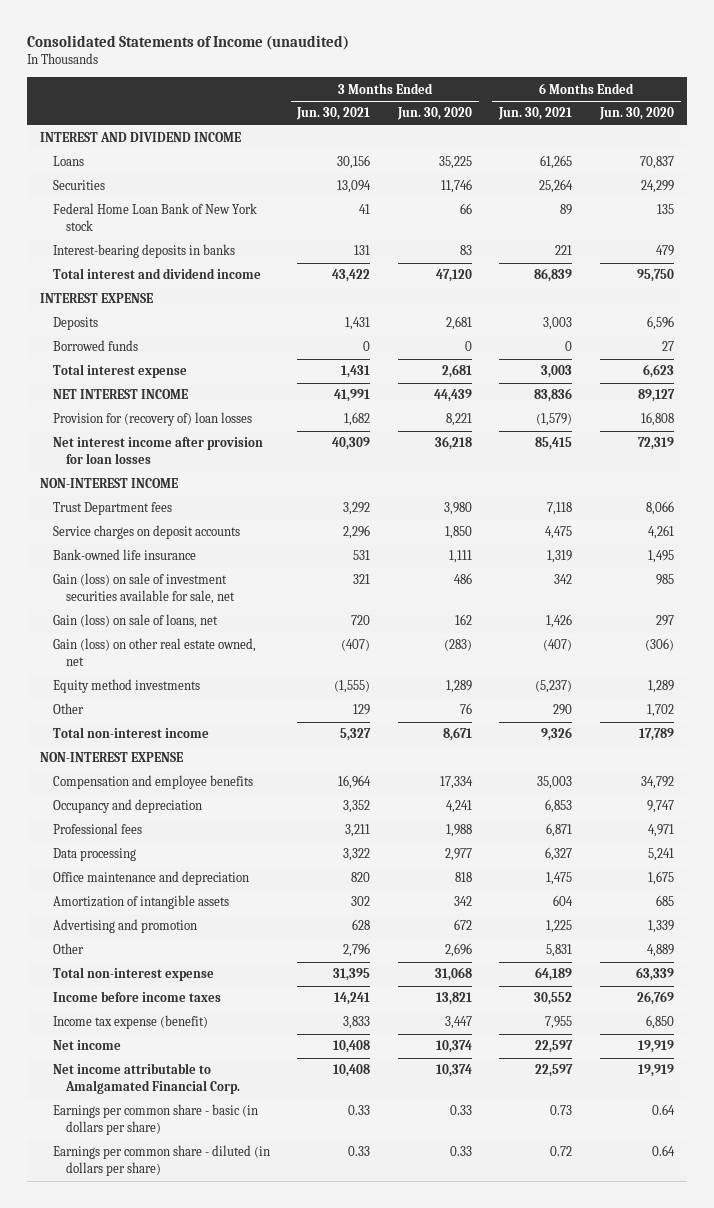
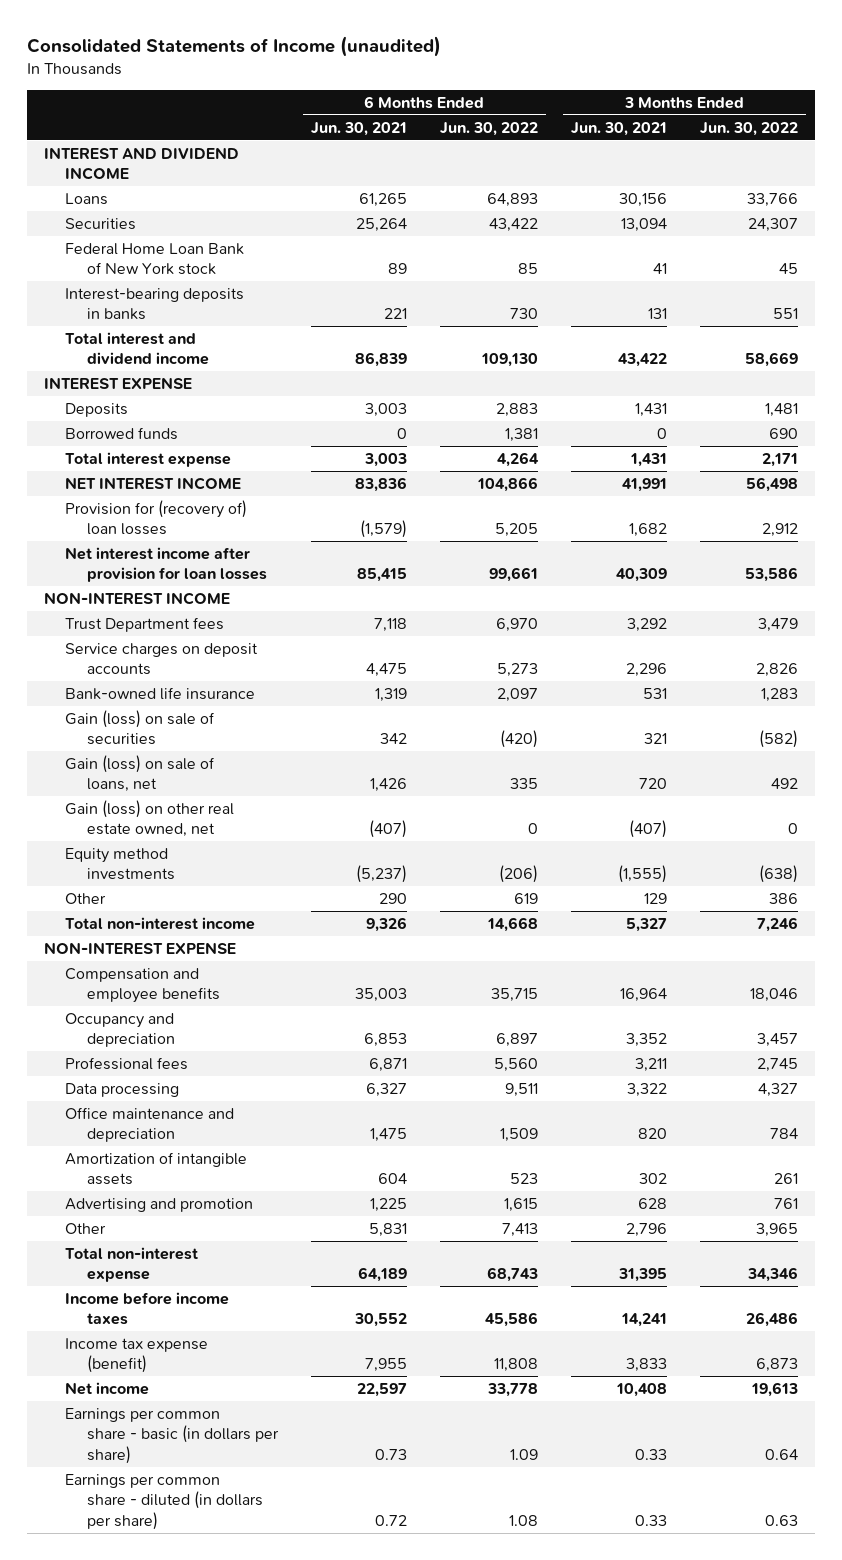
- | 3 Months Ended Jun. 30, 2021 | 3 Months Ended Jun. 30, 2020 | 6 Months Ended Jun. 30, 2021 | 6 Months Ended Jun. 30, 2020
+ | 6 Months Ended Jun. 30, 2021 | 6 Months Ended Jun. 30, 2022 | 3 Months Ended Jun. 30, 2021 | 3 Months Ended Jun. 30, 2022
- Gain (loss) on sale of investment securities available for sale, net | 321 | 486 | 342 | 985
+ Gain (loss) on sale of securities | 342 | (420) | 321 | (582)
- Net income attributable to Amalgamated Financial Corp. | 10,408 | 10,374 | 22,597 | 19,919

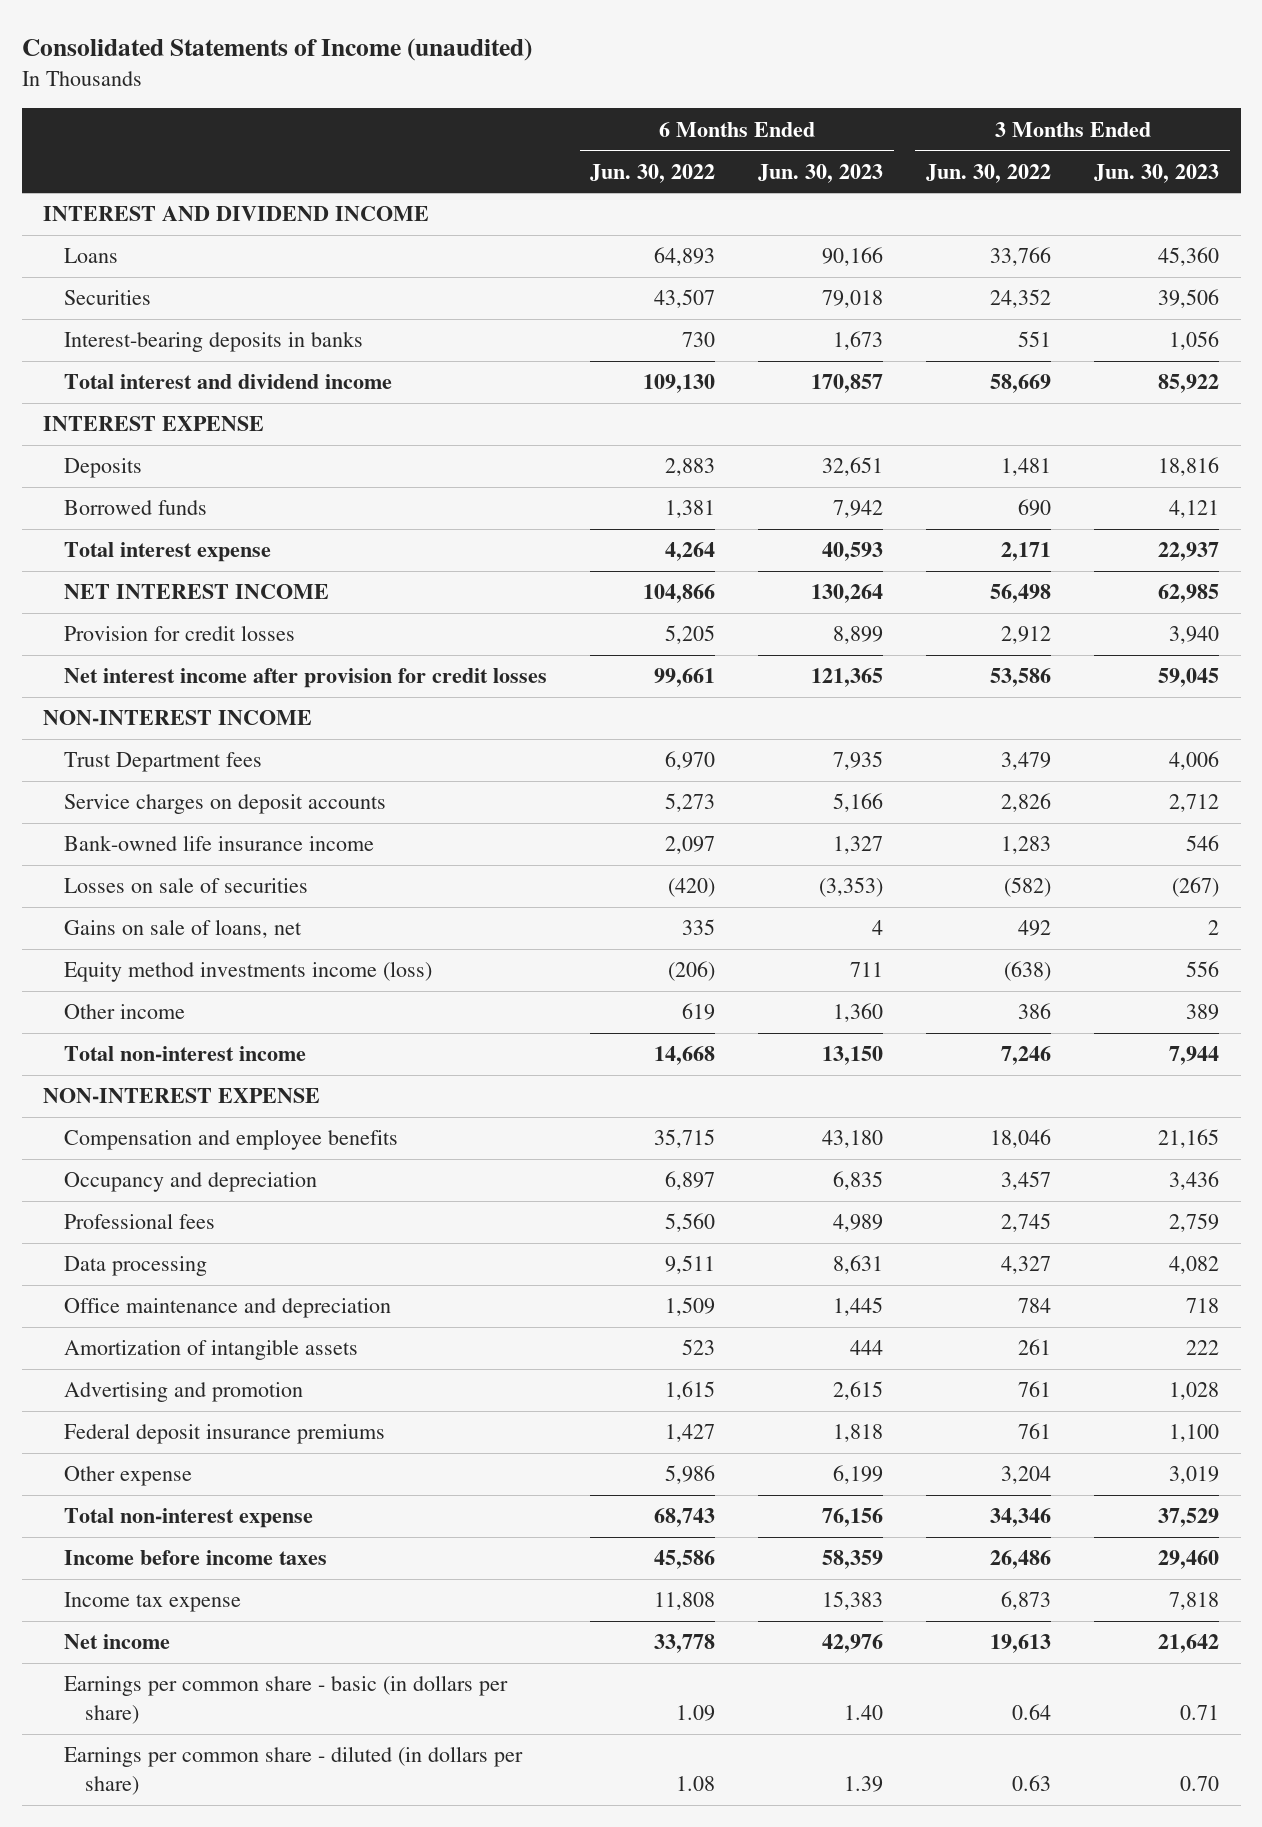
- | 6 Months Ended Jun. 30, 2021 | 6 Months Ended Jun. 30, 2022 | 3 Months Ended Jun. 30, 2021 | 3 Months Ended Jun. 30, 2022
+ | 6 Months Ended Jun. 30, 2022 | 6 Months Ended Jun. 30, 2023 | 3 Months Ended Jun. 30, 2022 | 3 Months Ended Jun. 30, 2023
- Securities | 25,264 | 43,422 | 13,094 | 24,307
- Federal Home Loan Bank of New York stock | 89 | 85 | 41 | 45
+ Securities | 43,507 | 79,018 | 24,352 | 39,506
- Provision for (recovery of) loan losses | (1,579) | 5,205 | 1,682 | 2,912
- Net interest income after provision for loan losses | 85,415 | 99,661 | 40,309 | 53,586
+ Provision for credit losses | 5,205 | 8,899 | 2,912 | 3,940
+ Net interest income after provision for credit losses | 99,661 | 121,365 | 53,586 | 59,045
- Bank-owned life insurance | 1,319 | 2,097 | 531 | 1,283
- Gain (loss) on sale of securities | 342 | (420) | 321 | (582)
- Gain (loss) on sale of loans, net | 1,426 | 335 | 720 | 492
- Gain (loss) on other real estate owned, net | (407) | 0 | (407) | 0
- Equity method investments | (5,237) | (206) | (1,555) | (638)
- Other | 290 | 619 | 129 | 386
+ Bank-owned life insurance income | 2,097 | 1,327 | 1,283 | 546
+ Losses on sale of securities | (420) | (3,353) | (582) | (267)
+ Gains on sale of loans, net | 335 | 4 | 492 | 2
+ Equity method investments income (loss) | (206) | 711 | (638) | 556
+ Other income | 619 | 1,360 | 386 | 389
- Other | 5,831 | 7,413 | 2,796 | 3,965
+ Federal deposit insurance premiums | 1,427 | 1,818 | 761 | 1,100
+ Other expense | 5,986 | 6,199 | 3,204 | 3,019
- Income tax expense (benefit) | 7,955 | 11,808 | 3,833 | 6,873
+ Income tax expense | 11,808 | 15,383 | 6,873 | 7,818

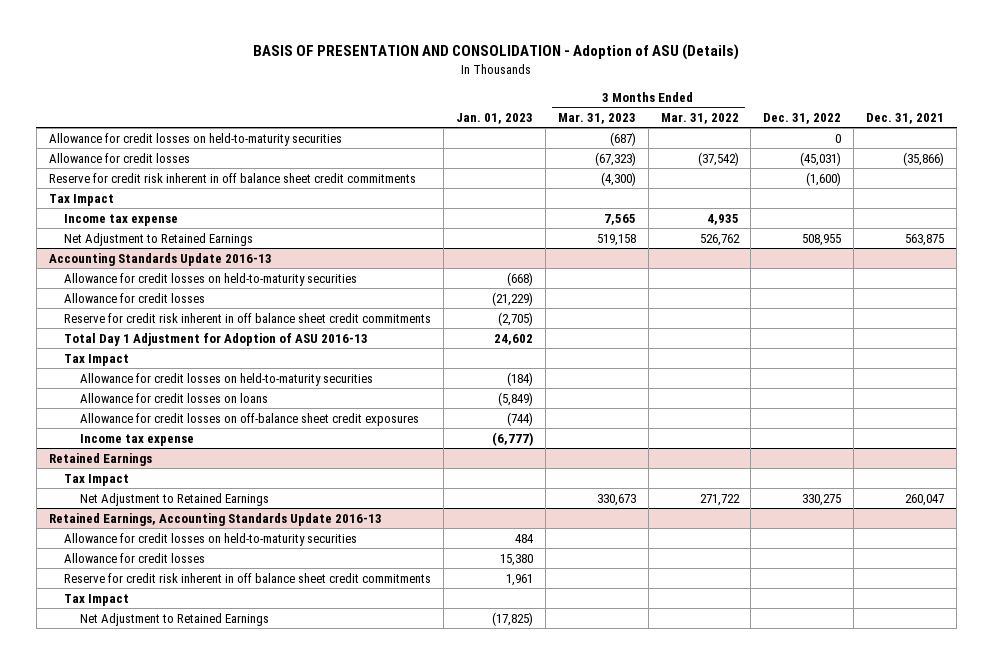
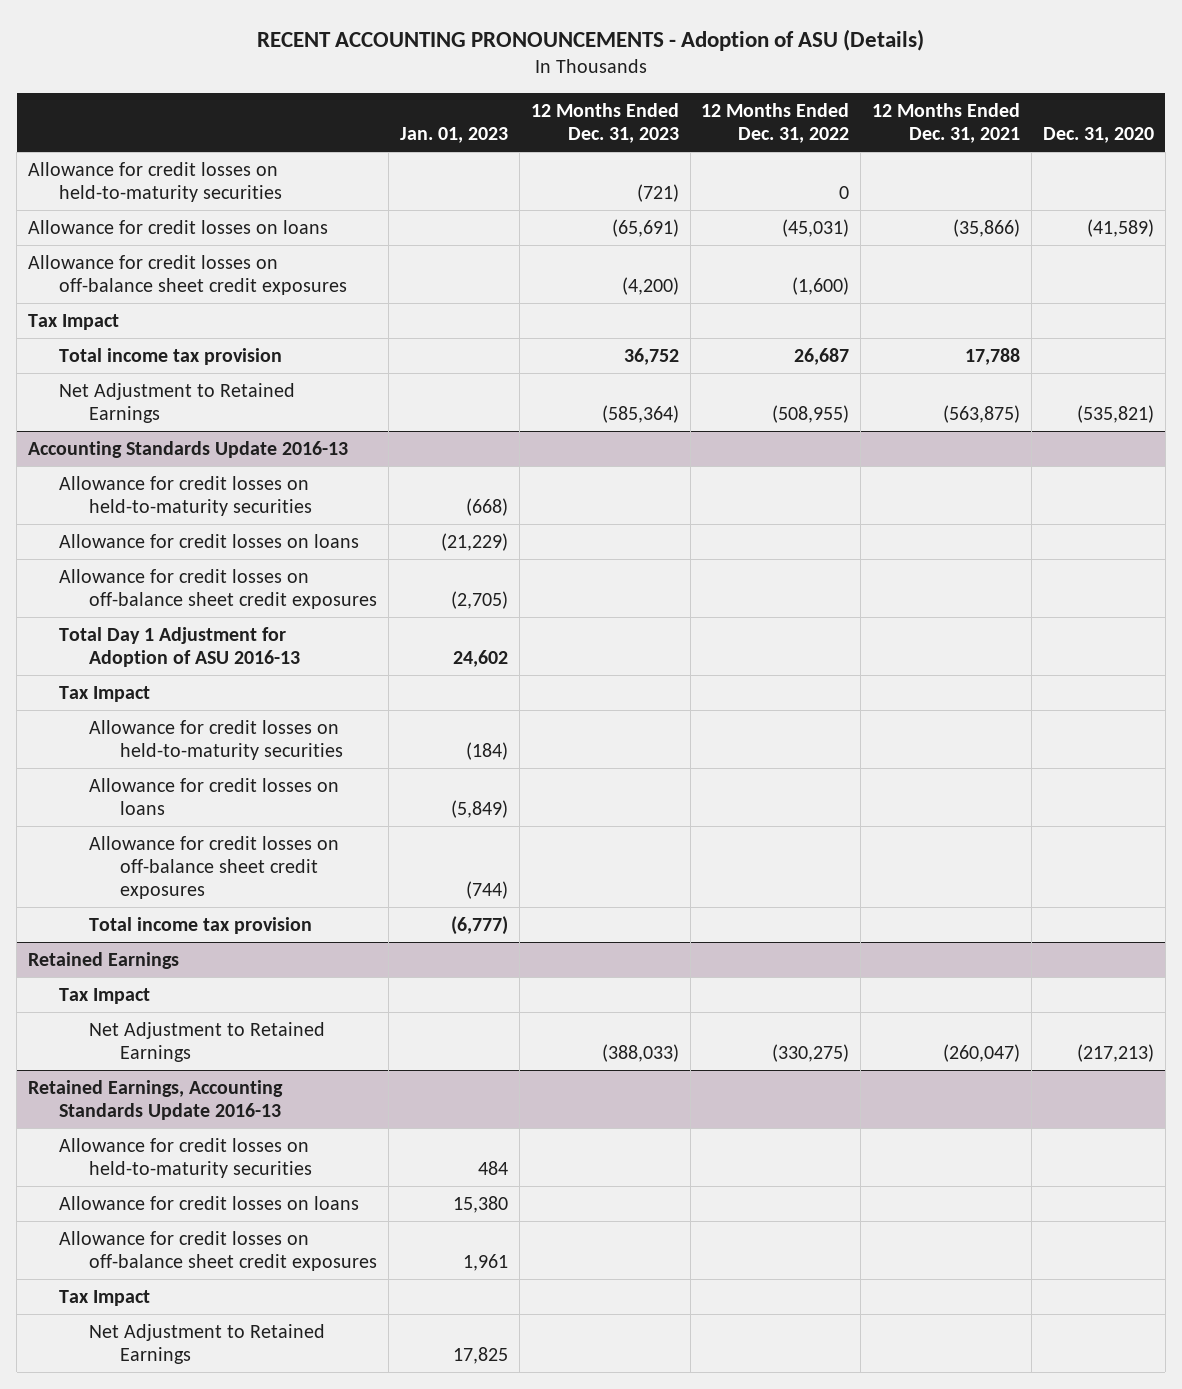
- BASIS OF PRESENTATION AND CONSOLIDATION - Adoption of ASU (Details)
+ RECENT ACCOUNTING PRONOUNCEMENTS - Adoption of ASU (Details)
- | Jan. 01, 2023 | 3 Months Ended Mar. 31, 2023 | 3 Months Ended Mar. 31, 2022 | Dec. 31, 2022 | Dec. 31, 2021
+ | Jan. 01, 2023 | 12 Months Ended Dec. 31, 2023 | 12 Months Ended Dec. 31, 2022 | 12 Months Ended Dec. 31, 2021 | Dec. 31, 2020
- Allowance for credit losses | | (67,323) | (37,542) | (45,031) | (35,866)
- Reserve for credit risk inherent in off balance sheet credit commitments | | (4,300) | | (1,600) |
+ Allowance for credit losses on loans | | (65,691) | (45,031) | (35,866) | (41,589)
+ Allowance for credit losses on off-balance sheet credit exposures | | (4,200) | (1,600) | |
- Income tax expense | | 7,565 | 4,935 | |
+ Total income tax provision | | 36,752 | 26,687 | 17,788 |
@ Accounting Standards Update 2016-13
- Allowance for credit losses | (21,229) | | | |
- Reserve for credit risk inherent in off balance sheet credit commitments | (2,705) | | | |
+ Allowance for credit losses on loans | (21,229) | | | |
+ Allowance for credit losses on off-balance sheet credit exposures | (2,705) | | | |
- Income tax expense | (6,777) | | | |
+ Total income tax provision | (6,777) | | | |
@ Retained Earnings, Accounting Standards Update 2016-13
- Allowance for credit losses | 15,380 | | | |
- Reserve for credit risk inherent in off balance sheet credit commitments | 1,961 | | | |
+ Allowance for credit losses on loans | 15,380 | | | |
+ Allowance for credit losses on off-balance sheet credit exposures | 1,961 | | | |
- Net Adjustment to Retained Earnings | (17,825) | | | |
+ Net Adjustment to Retained Earnings | 17,825 | | | |

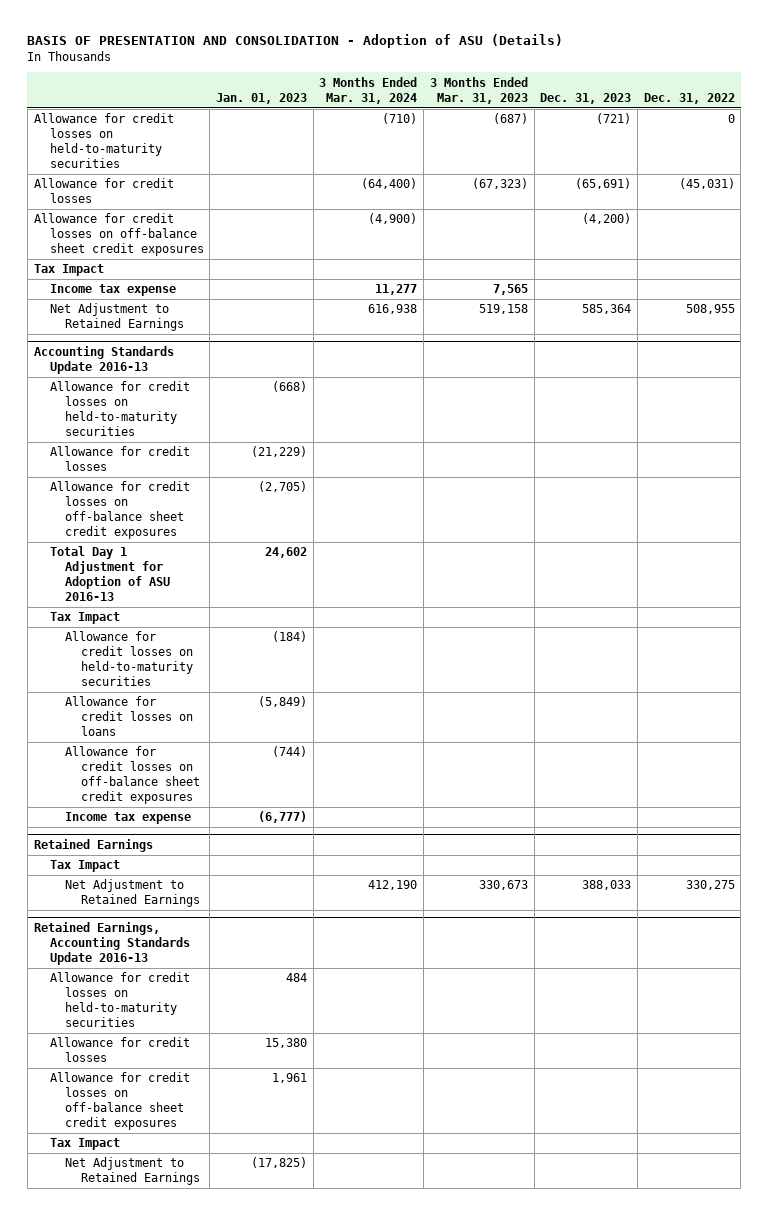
- RECENT ACCOUNTING PRONOUNCEMENTS - Adoption of ASU (Details)
+ BASIS OF PRESENTATION AND CONSOLIDATION - Adoption of ASU (Details)
- | Jan. 01, 2023 | 12 Months Ended Dec. 31, 2023 | 12 Months Ended Dec. 31, 2022 | 12 Months Ended Dec. 31, 2021 | Dec. 31, 2020
+ | Jan. 01, 2023 | 3 Months Ended Mar. 31, 2024 | 3 Months Ended Mar. 31, 2023 | Dec. 31, 2023 | Dec. 31, 2022
- Allowance for credit losses on loans | | (65,691) | (45,031) | (35,866) | (41,589)
+ Allowance for credit losses | | (64,400) | (67,323) | (65,691) | (45,031)
- Total income tax provision | | 36,752 | 26,687 | 17,788 |
+ Income tax expense | | 11,277 | 7,565 | |
@ Accounting Standards Update 2016-13
- Allowance for credit losses on loans | (21,229) | | | |
+ Allowance for credit losses | (21,229) | | | |
- Total income tax provision | (6,777) | | | |
+ Income tax expense | (6,777) | | | |
@ Retained Earnings, Accounting Standards Update 2016-13
- Allowance for credit losses on loans | 15,380 | | | |
+ Allowance for credit losses | 15,380 | | | |
- Net Adjustment to Retained Earnings | 17,825 | | | |
+ Net Adjustment to Retained Earnings | (17,825) | | | |

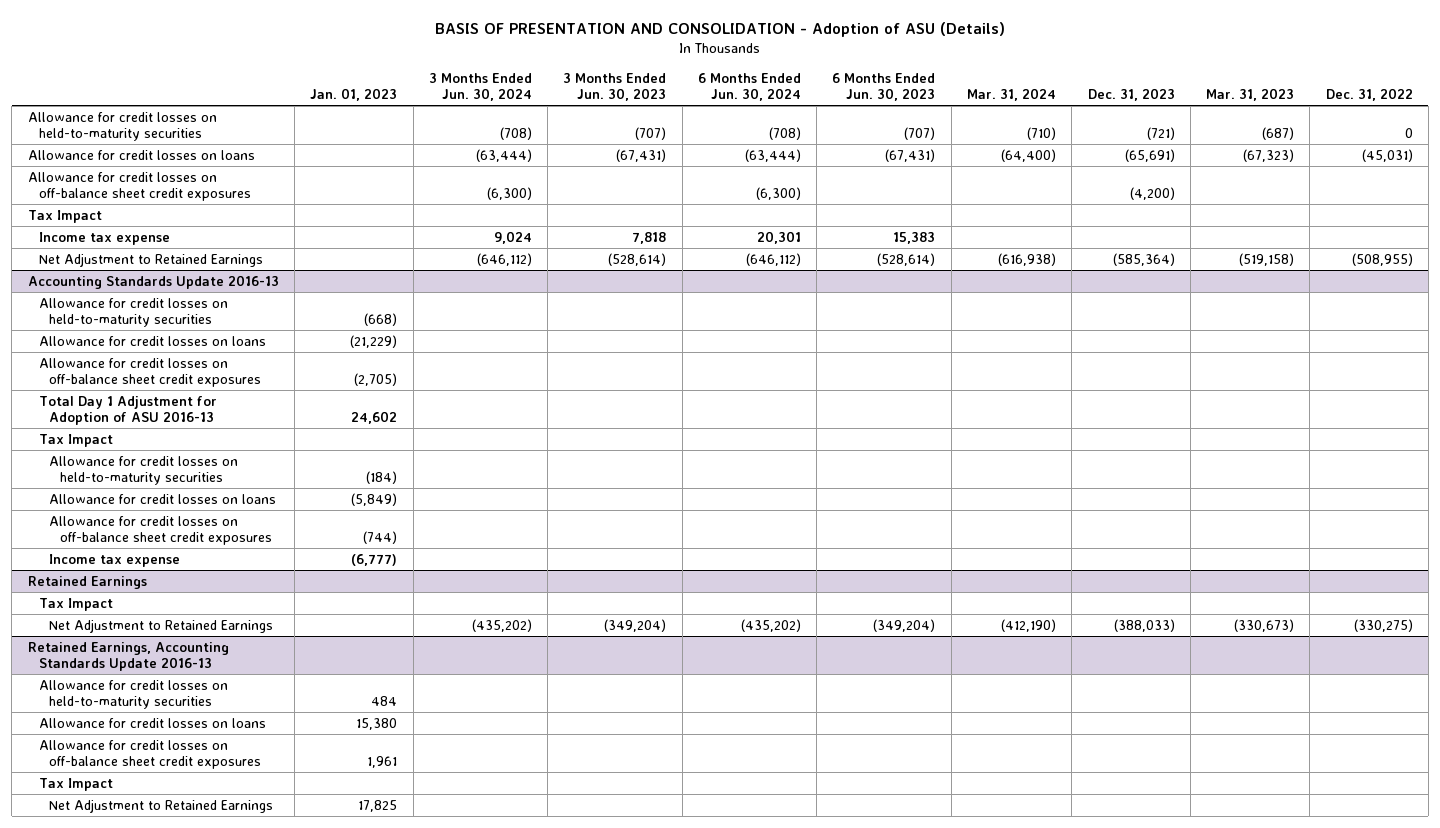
- | Jan. 01, 2023 | 3 Months Ended Mar. 31, 2024 | 3 Months Ended Mar. 31, 2023 | Dec. 31, 2023 | Dec. 31, 2022
+ | Jan. 01, 2023 | 3 Months Ended Jun. 30, 2024 | 3 Months Ended Jun. 30, 2023 | 6 Months Ended Jun. 30, 2024 | 6 Months Ended Jun. 30, 2023 | Mar. 31, 2024 | Dec. 31, 2023 | Mar. 31, 2023 | Dec. 31, 2022
- Allowance for credit losses | | (64,400) | (67,323) | (65,691) | (45,031)
+ Allowance for credit losses on loans | | (63,444) | (67,431) | (63,444) | (67,431) | (64,400) | (65,691) | (67,323) | (45,031)
- Net Adjustment to Retained Earnings | | 616,938 | 519,158 | 585,364 | 508,955
+ Net Adjustment to Retained Earnings | | (646,112) | (528,614) | (646,112) | (528,614) | (616,938) | (585,364) | (519,158) | (508,955)
@ Accounting Standards Update 2016-13
- Allowance for credit losses | (21,229) | | | |
+ Allowance for credit losses on loans | (21,229) | | | | | | | |
@ Retained Earnings
- Net Adjustment to Retained Earnings | | 412,190 | 330,673 | 388,033 | 330,275
+ Net Adjustment to Retained Earnings | | (435,202) | (349,204) | (435,202) | (349,204) | (412,190) | (388,033) | (330,673) | (330,275)
@ Retained Earnings, Accounting Standards Update 2016-13
- Allowance for credit losses | 15,380 | | | |
+ Allowance for credit losses on loans | 15,380 | | | | | | | |
- Net Adjustment to Retained Earnings | (17,825) | | | |
+ Net Adjustment to Retained Earnings | 17,825 | | | | | | | |

